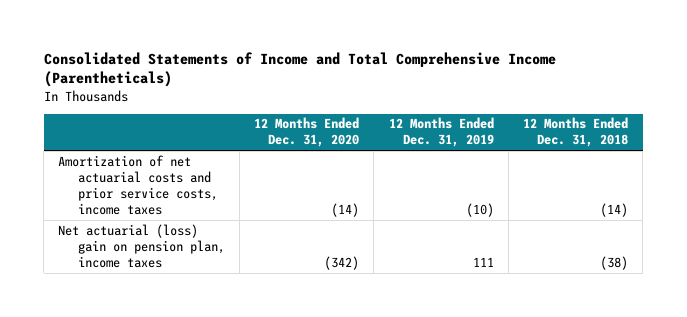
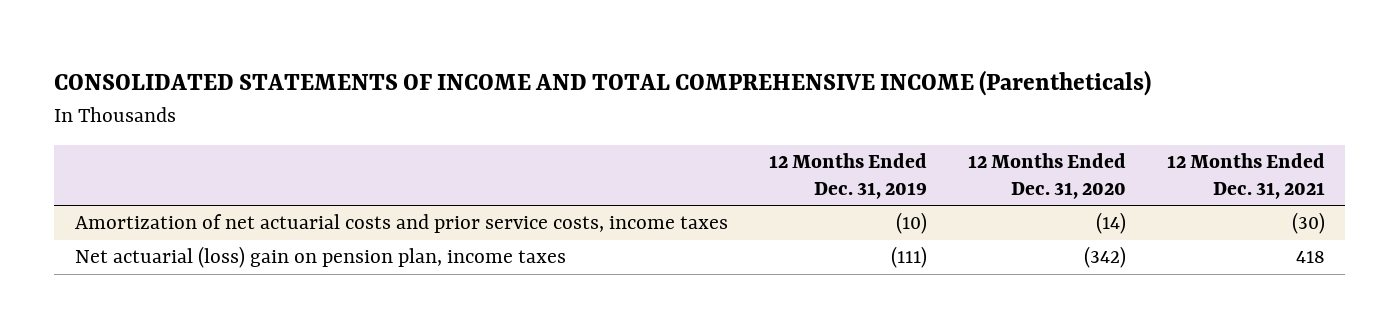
- Consolidated Statements of Income and Total Comprehensive Income (Parentheticals)
+ CONSOLIDATED STATEMENTS OF INCOME AND TOTAL COMPREHENSIVE INCOME (Parentheticals)
- | 12 Months Ended Dec. 31, 2020 | 12 Months Ended Dec. 31, 2019 | 12 Months Ended Dec. 31, 2018
+ | 12 Months Ended Dec. 31, 2019 | 12 Months Ended Dec. 31, 2020 | 12 Months Ended Dec. 31, 2021
- Net actuarial (loss) gain on pension plan, income taxes | (342) | 111 | (38)
+ Net actuarial (loss) gain on pension plan, income taxes | (111) | (342) | 418

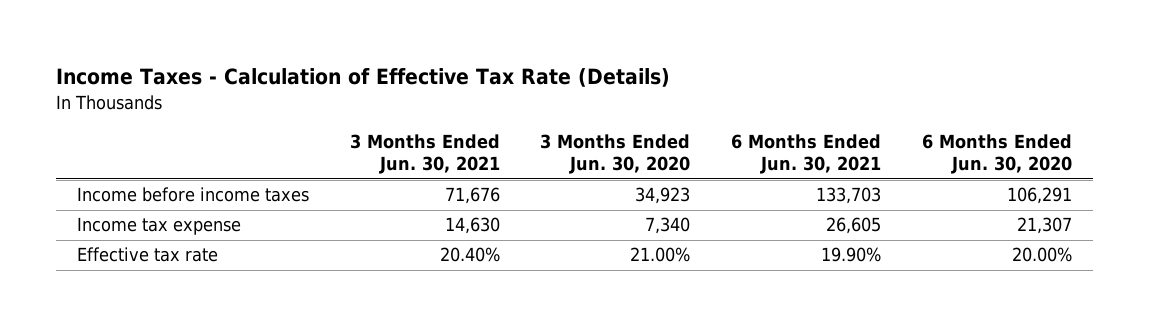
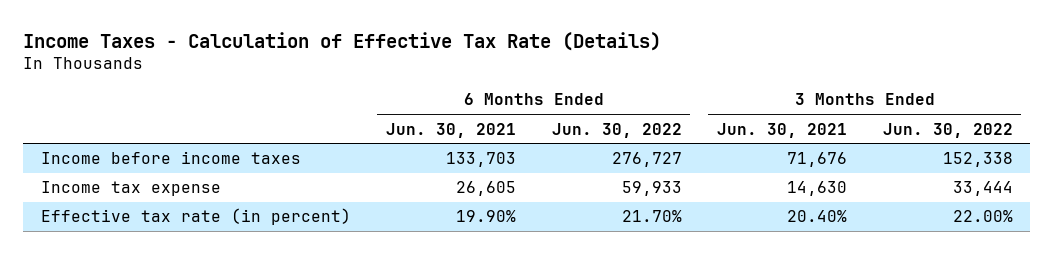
- | 3 Months Ended Jun. 30, 2021 | 3 Months Ended Jun. 30, 2020 | 6 Months Ended Jun. 30, 2021 | 6 Months Ended Jun. 30, 2020
+ | 6 Months Ended Jun. 30, 2021 | 6 Months Ended Jun. 30, 2022 | 3 Months Ended Jun. 30, 2021 | 3 Months Ended Jun. 30, 2022
- Effective tax rate | 20.40% | 21.00% | 19.90% | 20.00%
+ Effective tax rate (in percent) | 19.90% | 21.70% | 20.40% | 22.00%

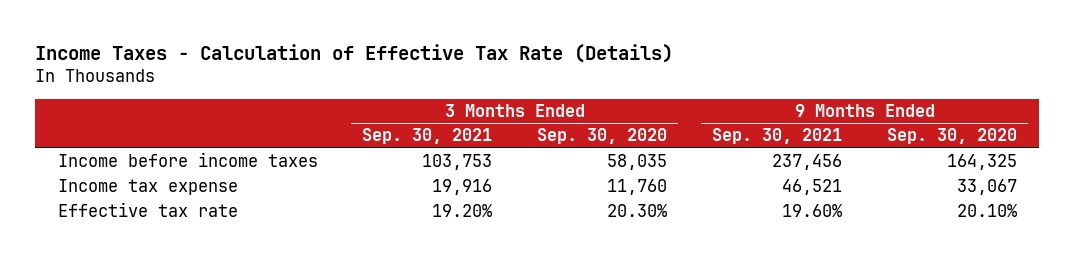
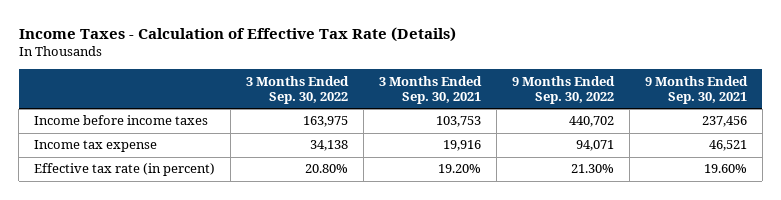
- | 3 Months Ended Sep. 30, 2021 | 3 Months Ended Sep. 30, 2020 | 9 Months Ended Sep. 30, 2021 | 9 Months Ended Sep. 30, 2020
+ | 3 Months Ended Sep. 30, 2022 | 3 Months Ended Sep. 30, 2021 | 9 Months Ended Sep. 30, 2022 | 9 Months Ended Sep. 30, 2021
- Effective tax rate | 19.20% | 20.30% | 19.60% | 20.10%
+ Effective tax rate (in percent) | 20.80% | 19.20% | 21.30% | 19.60%

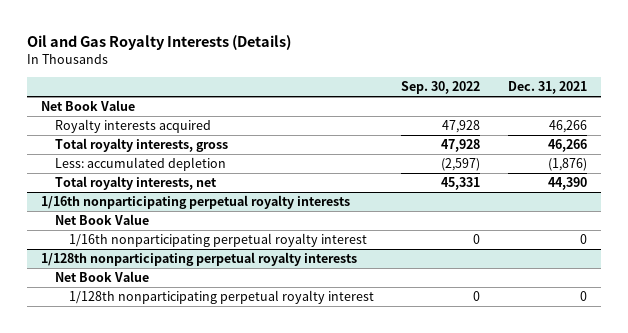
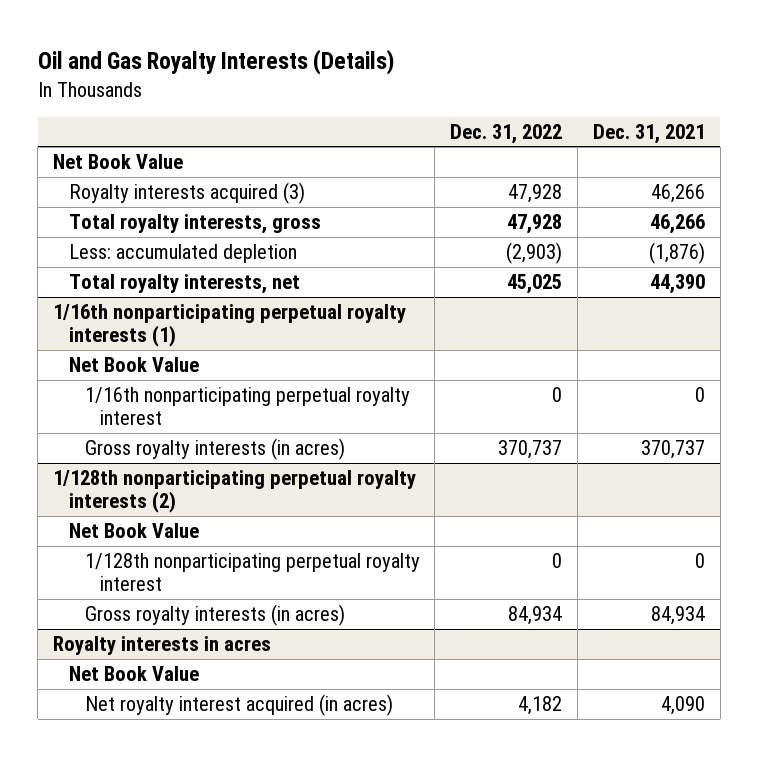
- | Sep. 30, 2022 | Dec. 31, 2021
+ | Dec. 31, 2022 | Dec. 31, 2021
- Royalty interests acquired | 47,928 | 46,266
+ Royalty interests acquired (3) | 47,928 | 46,266
- 1/16th nonparticipating perpetual royalty interests
+ 1/16th nonparticipating perpetual royalty interests (1)
- 1/128th nonparticipating perpetual royalty interests
+ Gross royalty interests (in acres) | 370,737 | 370,737
+ 1/128th nonparticipating perpetual royalty interests (2)
+ Gross royalty interests (in acres) | 84,934 | 84,934
+ Royalty interests in acres
+ Net Book Value
+ Net royalty interest acquired (in acres) | 4,182 | 4,090

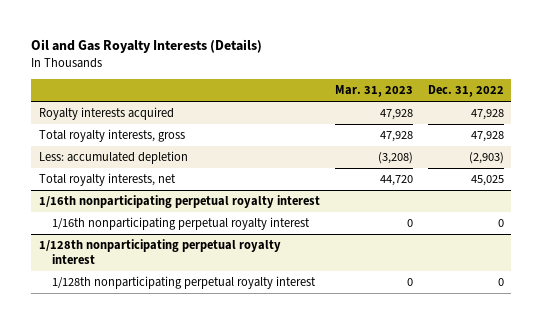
- | Dec. 31, 2022 | Dec. 31, 2021
+ | Mar. 31, 2023 | Dec. 31, 2022
- Net Book Value
- Royalty interests acquired (3) | 47,928 | 46,266
+ Royalty interests acquired | 47,928 | 47,928
- 1/16th nonparticipating perpetual royalty interests (1)
- Net Book Value
+ 1/16th nonparticipating perpetual royalty interest
- Gross royalty interests (in acres) | 370,737 | 370,737
- 1/128th nonparticipating perpetual royalty interests (2)
- Net Book Value
+ 1/128th nonparticipating perpetual royalty interest
- Gross royalty interests (in acres) | 84,934 | 84,934
- Royalty interests in acres
- Net Book Value
- Net royalty interest acquired (in acres) | 4,182 | 4,090

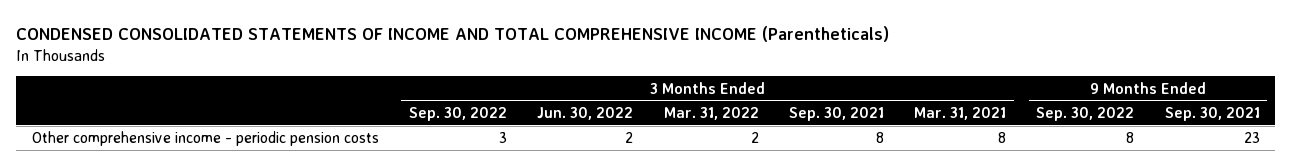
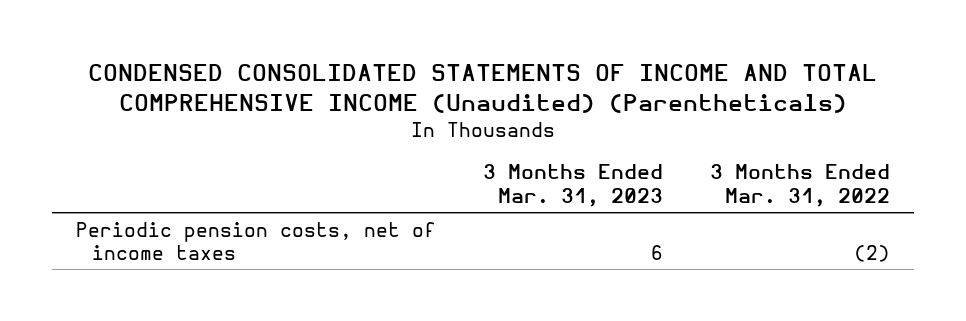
- CONDENSED CONSOLIDATED STATEMENTS OF INCOME AND TOTAL COMPREHENSIVE INCOME (Parentheticals)
+ CONDENSED CONSOLIDATED STATEMENTS OF INCOME AND TOTAL COMPREHENSIVE INCOME (Unaudited) (Parentheticals)
- | 3 Months Ended Sep. 30, 2022 | 3 Months Ended Jun. 30, 2022 | 3 Months Ended Mar. 31, 2022 | 3 Months Ended Sep. 30, 2021 | 3 Months Ended Mar. 31, 2021 | 9 Months Ended Sep. 30, 2022 | 9 Months Ended Sep. 30, 2021
+ | 3 Months Ended Mar. 31, 2023 | 3 Months Ended Mar. 31, 2022
- Other comprehensive income - periodic pension costs | 3 | 2 | 2 | 8 | 8 | 8 | 23
+ Periodic pension costs, net of income taxes | 6 | (2)

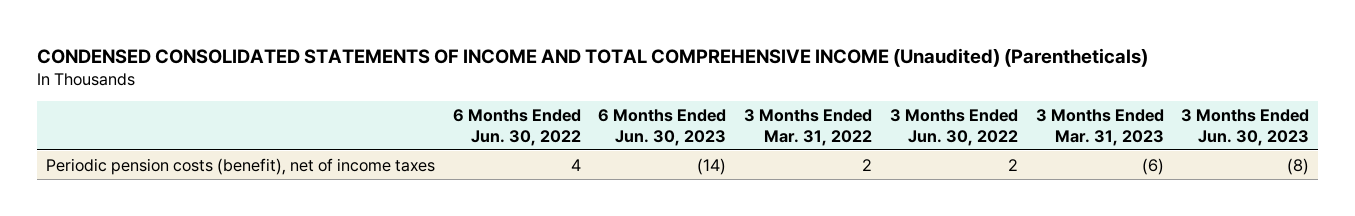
- | 3 Months Ended Mar. 31, 2023 | 3 Months Ended Mar. 31, 2022
+ | 6 Months Ended Jun. 30, 2022 | 6 Months Ended Jun. 30, 2023 | 3 Months Ended Mar. 31, 2022 | 3 Months Ended Jun. 30, 2022 | 3 Months Ended Mar. 31, 2023 | 3 Months Ended Jun. 30, 2023
- Periodic pension costs, net of income taxes | 6 | (2)
+ Periodic pension costs (benefit), net of income taxes | 4 | (14) | 2 | 2 | (6) | (8)

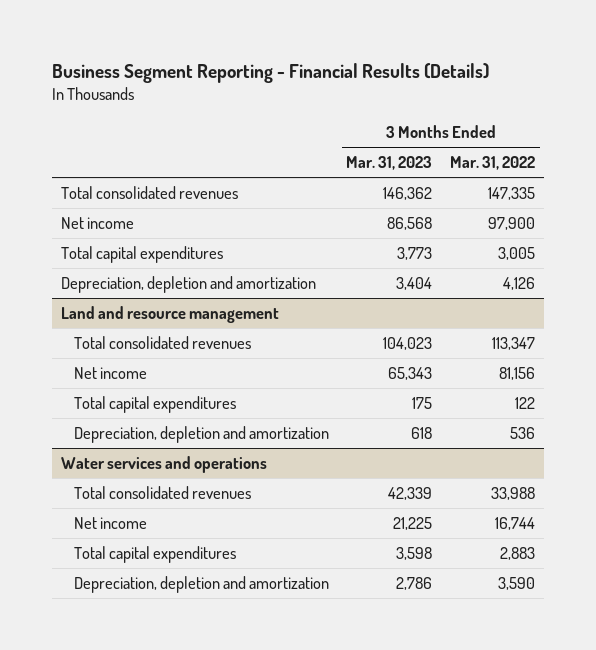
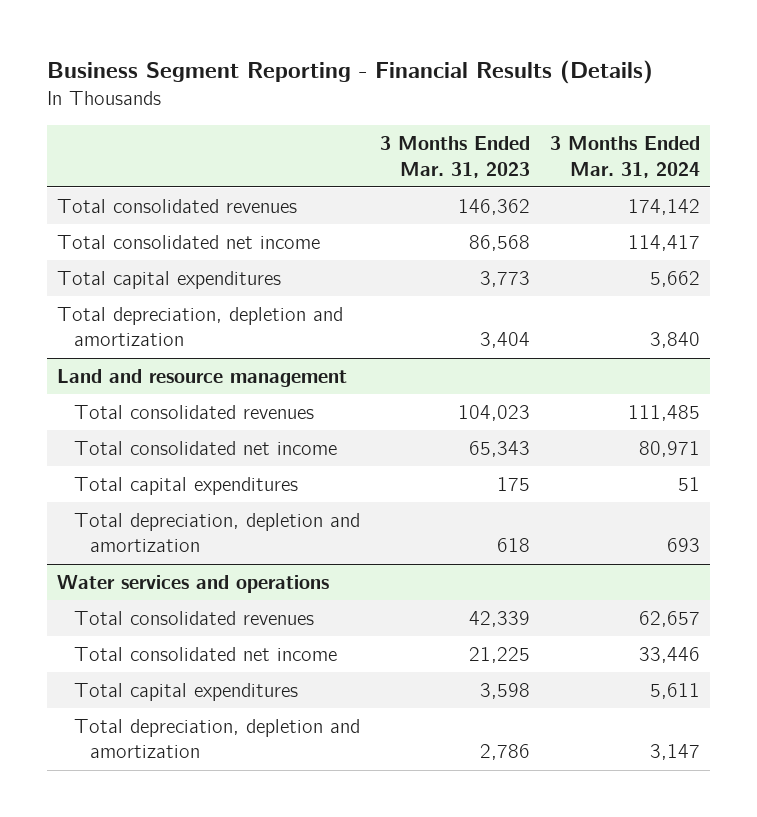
- | 3 Months Ended Mar. 31, 2023 | 3 Months Ended Mar. 31, 2022
+ | 3 Months Ended Mar. 31, 2023 | 3 Months Ended Mar. 31, 2024
- Net income | 86,568 | 97,900
+ Total consolidated net income | 86,568 | 114,417
- Depreciation, depletion and amortization | 3,404 | 4,126
+ Total depreciation, depletion and amortization | 3,404 | 3,840
@ Land and resource management
- Net income | 65,343 | 81,156
+ Total consolidated net income | 65,343 | 80,971
- Depreciation, depletion and amortization | 618 | 536
+ Total depreciation, depletion and amortization | 618 | 693
@ Water services and operations
- Net income | 21,225 | 16,744
+ Total consolidated net income | 21,225 | 33,446
- Depreciation, depletion and amortization | 2,786 | 3,590
+ Total depreciation, depletion and amortization | 2,786 | 3,147

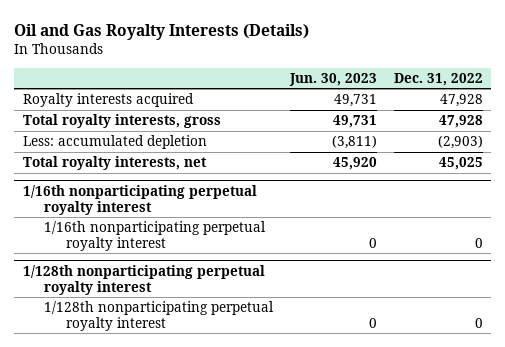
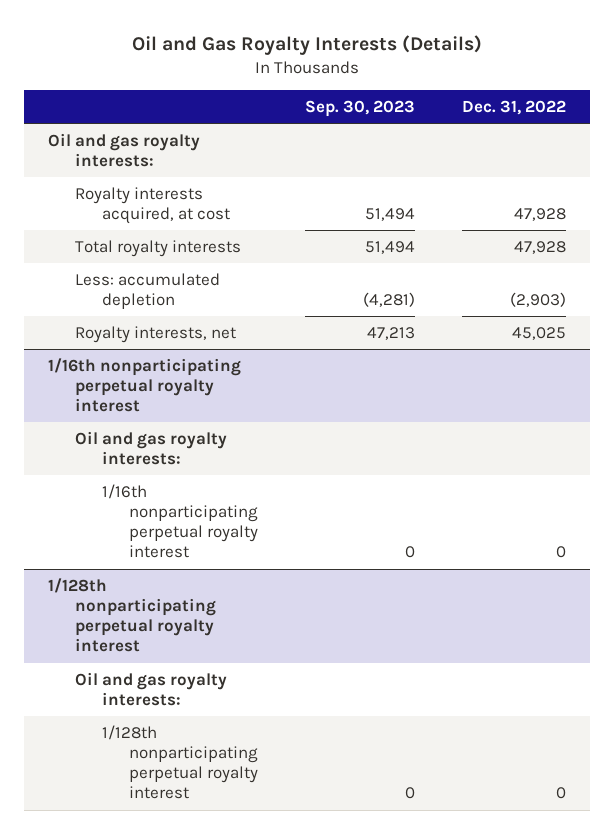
- | Jun. 30, 2023 | Dec. 31, 2022
+ | Sep. 30, 2023 | Dec. 31, 2022
- Royalty interests acquired | 49,731 | 47,928
- Total royalty interests, gross | 49,731 | 47,928
+ Oil and gas royalty interests:
+ Royalty interests acquired, at cost | 51,494 | 47,928
+ Total royalty interests | 51,494 | 47,928
- Total royalty interests, net | 45,920 | 45,025
+ Royalty interests, net | 47,213 | 45,025
@ 1/16th nonparticipating perpetual royalty interest
+ Oil and gas royalty interests:
@ 1/128th nonparticipating perpetual royalty interest
+ Oil and gas royalty interests:

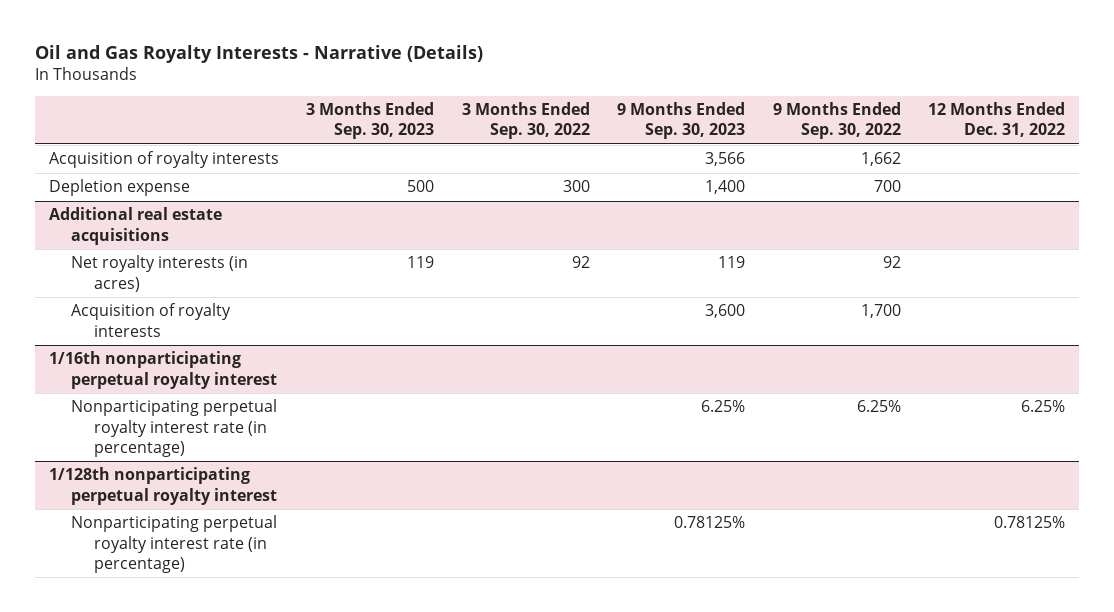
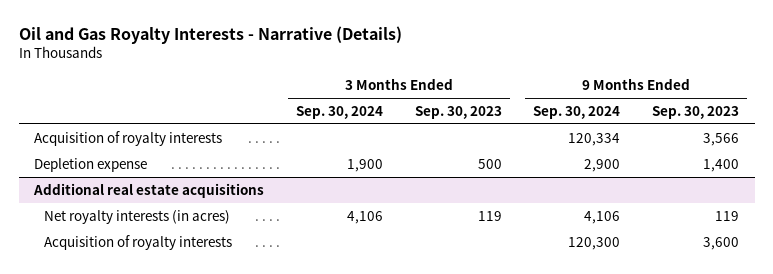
- | 3 Months Ended Sep. 30, 2023 | 3 Months Ended Sep. 30, 2022 | 9 Months Ended Sep. 30, 2023 | 9 Months Ended Sep. 30, 2022 | 12 Months Ended Dec. 31, 2022
+ | 3 Months Ended Sep. 30, 2024 | 3 Months Ended Sep. 30, 2023 | 9 Months Ended Sep. 30, 2024 | 9 Months Ended Sep. 30, 2023
- 1/16th nonparticipating perpetual royalty interest
- Nonparticipating perpetual royalty interest rate (in percentage) | | | 6.25% | 6.25% | 6.25%
- 1/128th nonparticipating perpetual royalty interest
- Nonparticipating perpetual royalty interest rate (in percentage) | | | 0.78125% | | 0.78125%

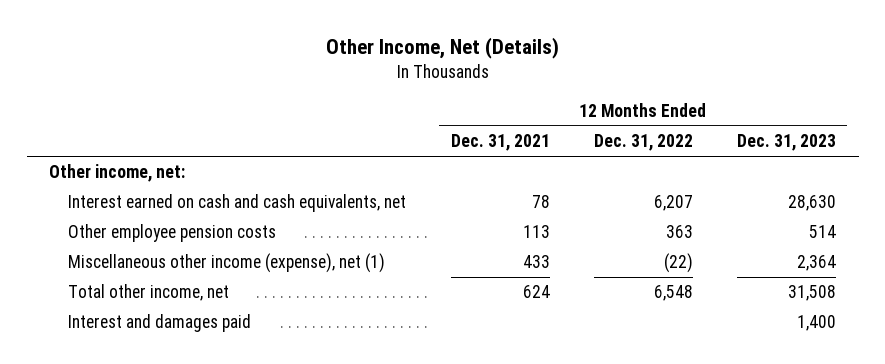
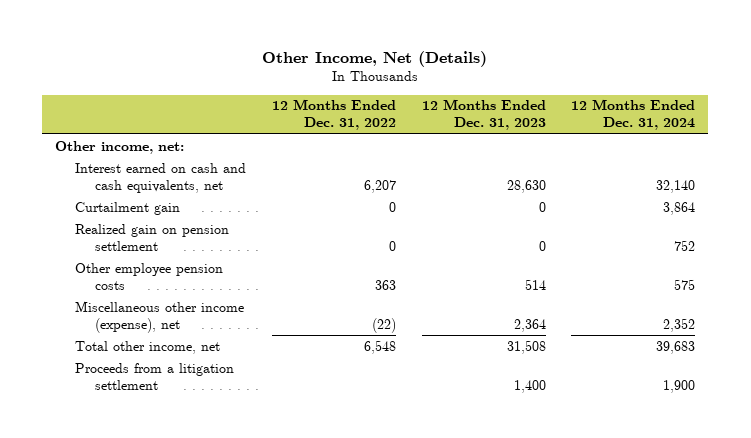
- | 12 Months Ended Dec. 31, 2021 | 12 Months Ended Dec. 31, 2022 | 12 Months Ended Dec. 31, 2023
+ | 12 Months Ended Dec. 31, 2022 | 12 Months Ended Dec. 31, 2023 | 12 Months Ended Dec. 31, 2024
+ Curtailment gain | 0 | 0 | 3,864
+ Realized gain on pension settlement | 0 | 0 | 752
- Miscellaneous other income (expense), net (1) | 433 | (22) | 2,364
+ Miscellaneous other income (expense), net | (22) | 2,364 | 2,352
- Interest and damages paid | | | 1,400
+ Proceeds from a litigation settlement | | 1,400 | 1,900

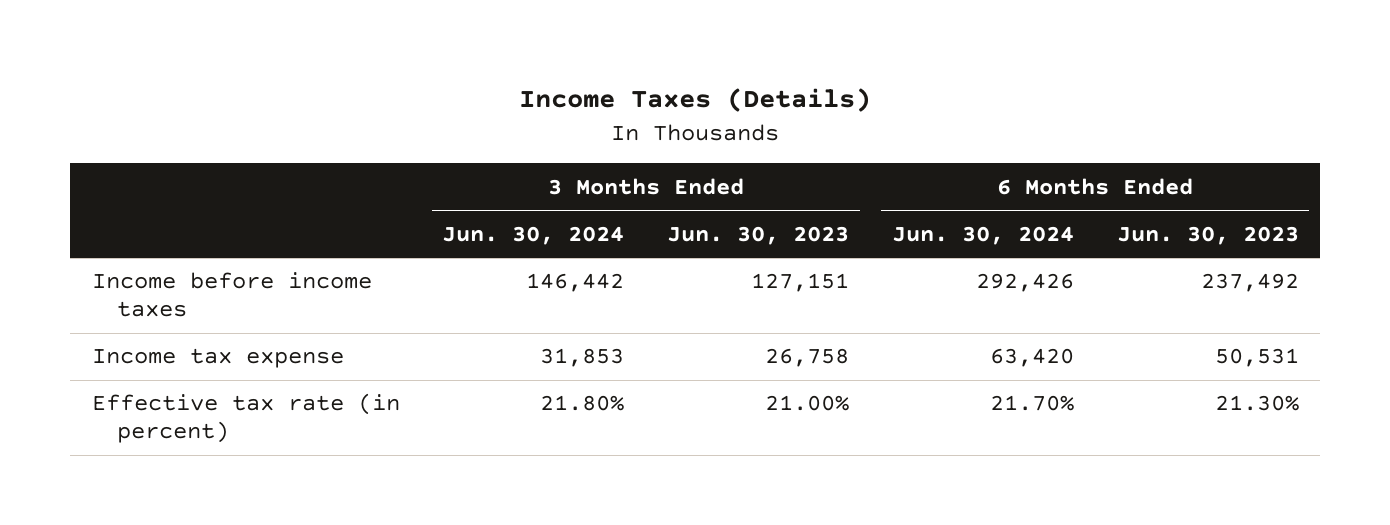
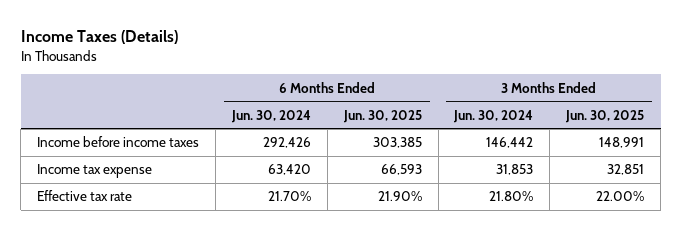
- | 3 Months Ended Jun. 30, 2024 | 3 Months Ended Jun. 30, 2023 | 6 Months Ended Jun. 30, 2024 | 6 Months Ended Jun. 30, 2023
+ | 6 Months Ended Jun. 30, 2024 | 6 Months Ended Jun. 30, 2025 | 3 Months Ended Jun. 30, 2024 | 3 Months Ended Jun. 30, 2025
- Effective tax rate (in percent) | 21.80% | 21.00% | 21.70% | 21.30%
+ Effective tax rate | 21.70% | 21.90% | 21.80% | 22.00%

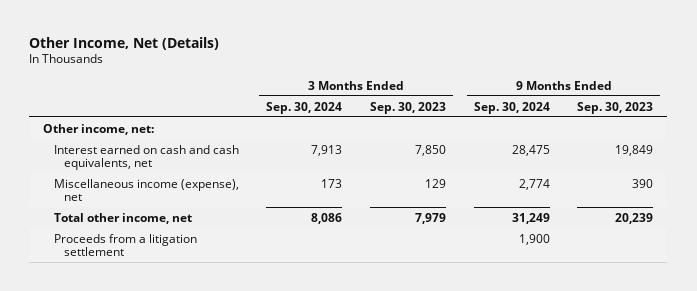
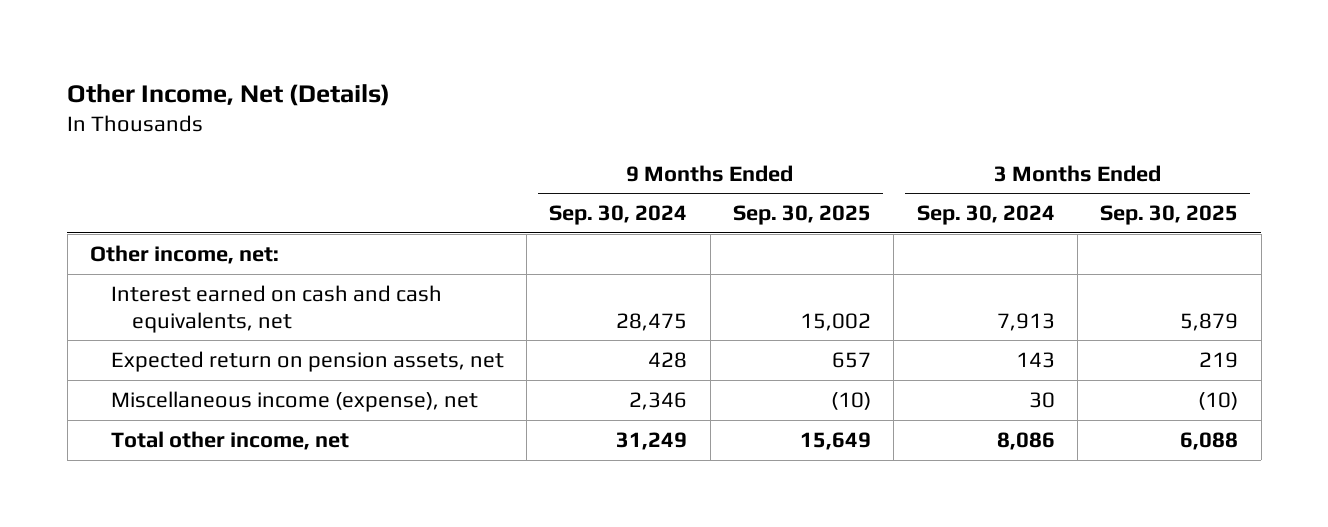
- | 3 Months Ended Sep. 30, 2024 | 3 Months Ended Sep. 30, 2023 | 9 Months Ended Sep. 30, 2024 | 9 Months Ended Sep. 30, 2023
+ | 9 Months Ended Sep. 30, 2024 | 9 Months Ended Sep. 30, 2025 | 3 Months Ended Sep. 30, 2024 | 3 Months Ended Sep. 30, 2025
- Miscellaneous income (expense), net | 173 | 129 | 2,774 | 390
+ Expected return on pension assets, net | 428 | 657 | 143 | 219
+ Miscellaneous income (expense), net | 2,346 | (10) | 30 | (10)
- Proceeds from a litigation settlement | | | 1,900 |

